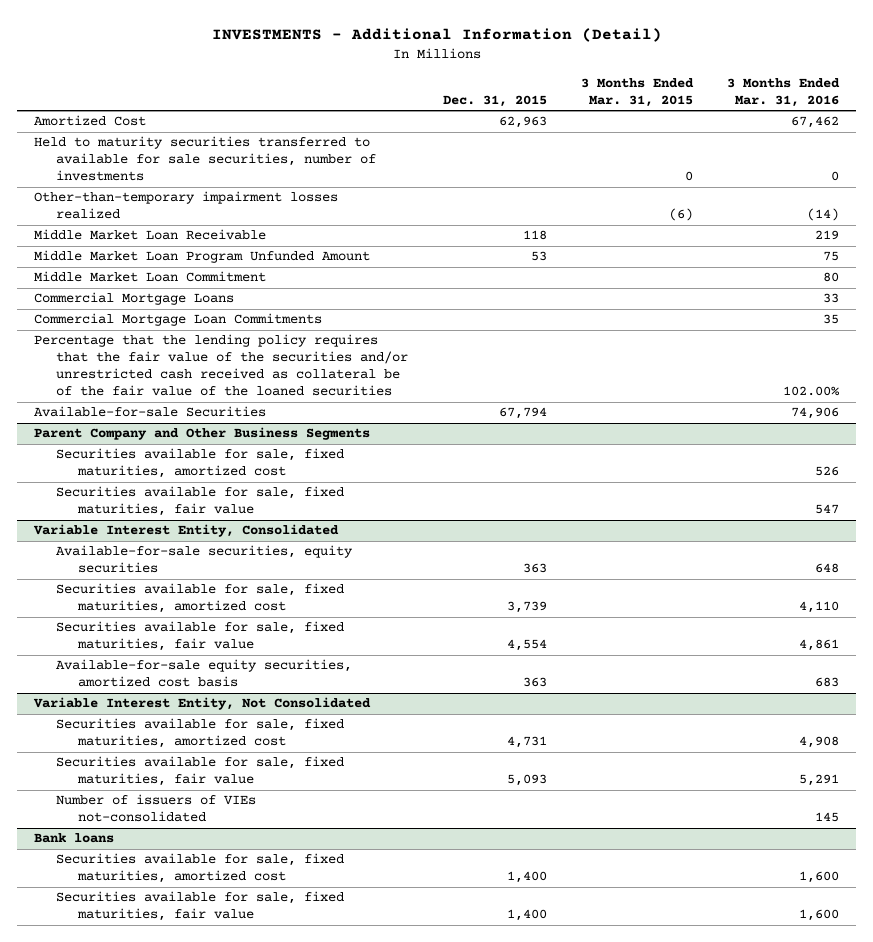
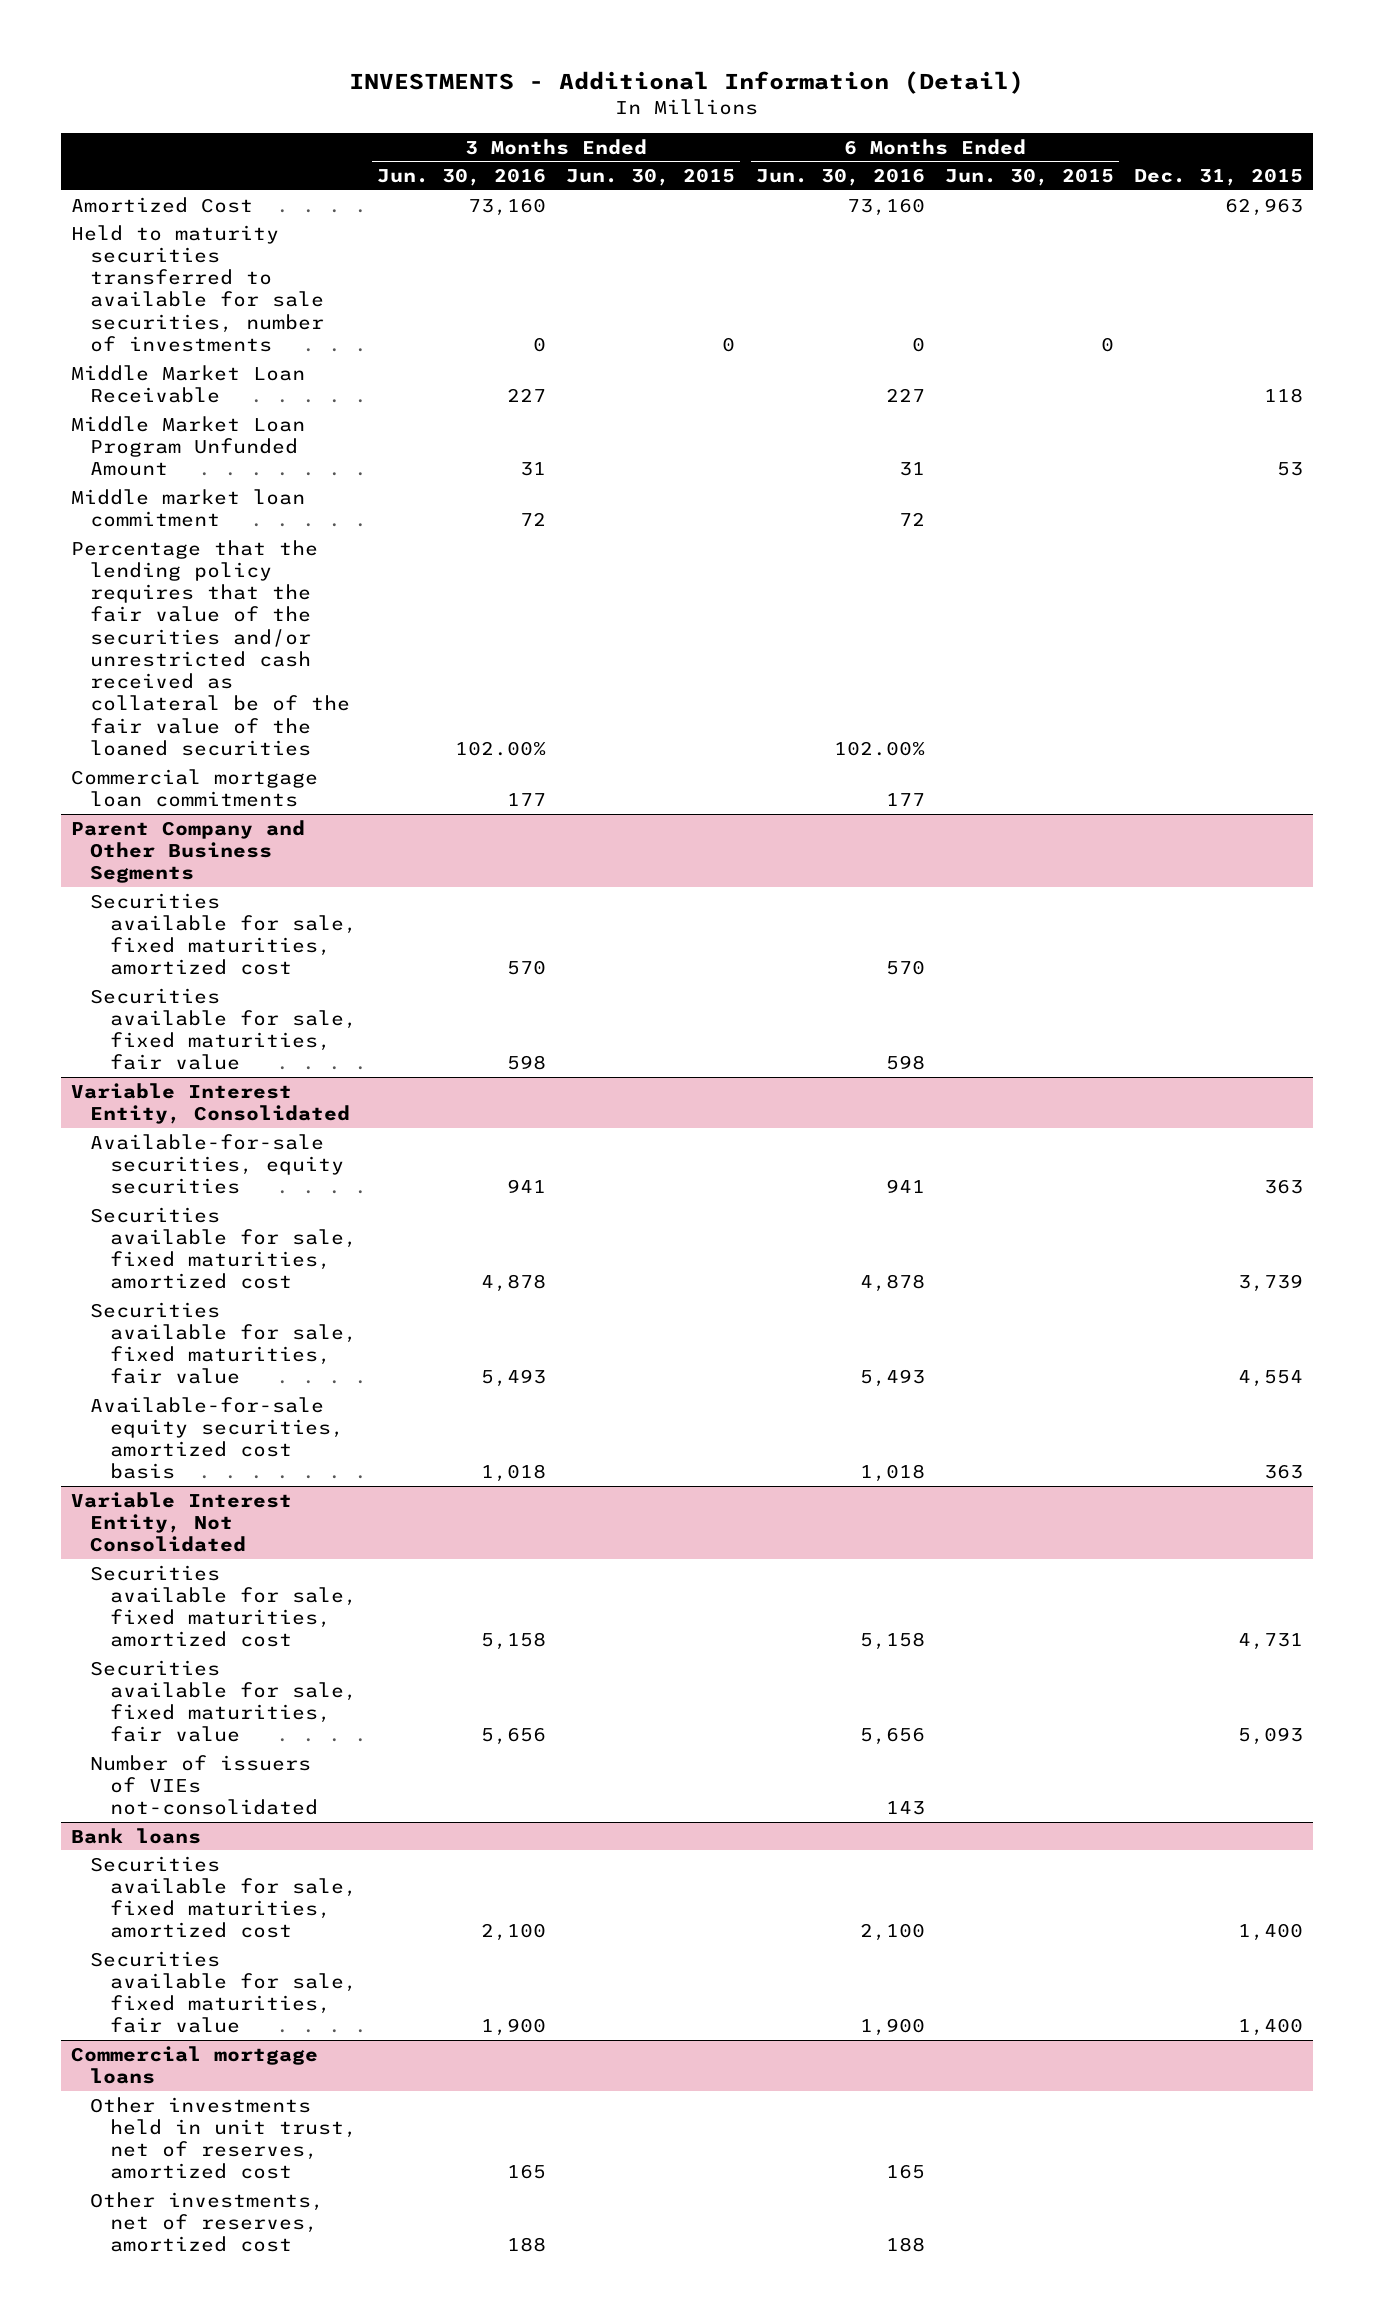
- | Dec. 31, 2015 | 3 Months Ended Mar. 31, 2015 | 3 Months Ended Mar. 31, 2016
+ | 3 Months Ended Jun. 30, 2016 | 3 Months Ended Jun. 30, 2015 | 6 Months Ended Jun. 30, 2016 | 6 Months Ended Jun. 30, 2015 | Dec. 31, 2015
- Other-than-temporary impairment losses realized | | (6) | (14)
- Middle Market Loan Commitment | | | 80
- Commercial Mortgage Loans | | | 33
- Commercial Mortgage Loan Commitments | | | 35
+ Middle market loan commitment | 72 | | 72 | |
- Available-for-sale Securities | 67,794 | | 74,906
+ Commercial mortgage loan commitments | 177 | | 177 | |
+ Commercial mortgage loans
+ Other investments held in unit trust, net of reserves, amortized cost | 165 | | 165 | |
+ Other investments, net of reserves, amortized cost | 188 | | 188 | |

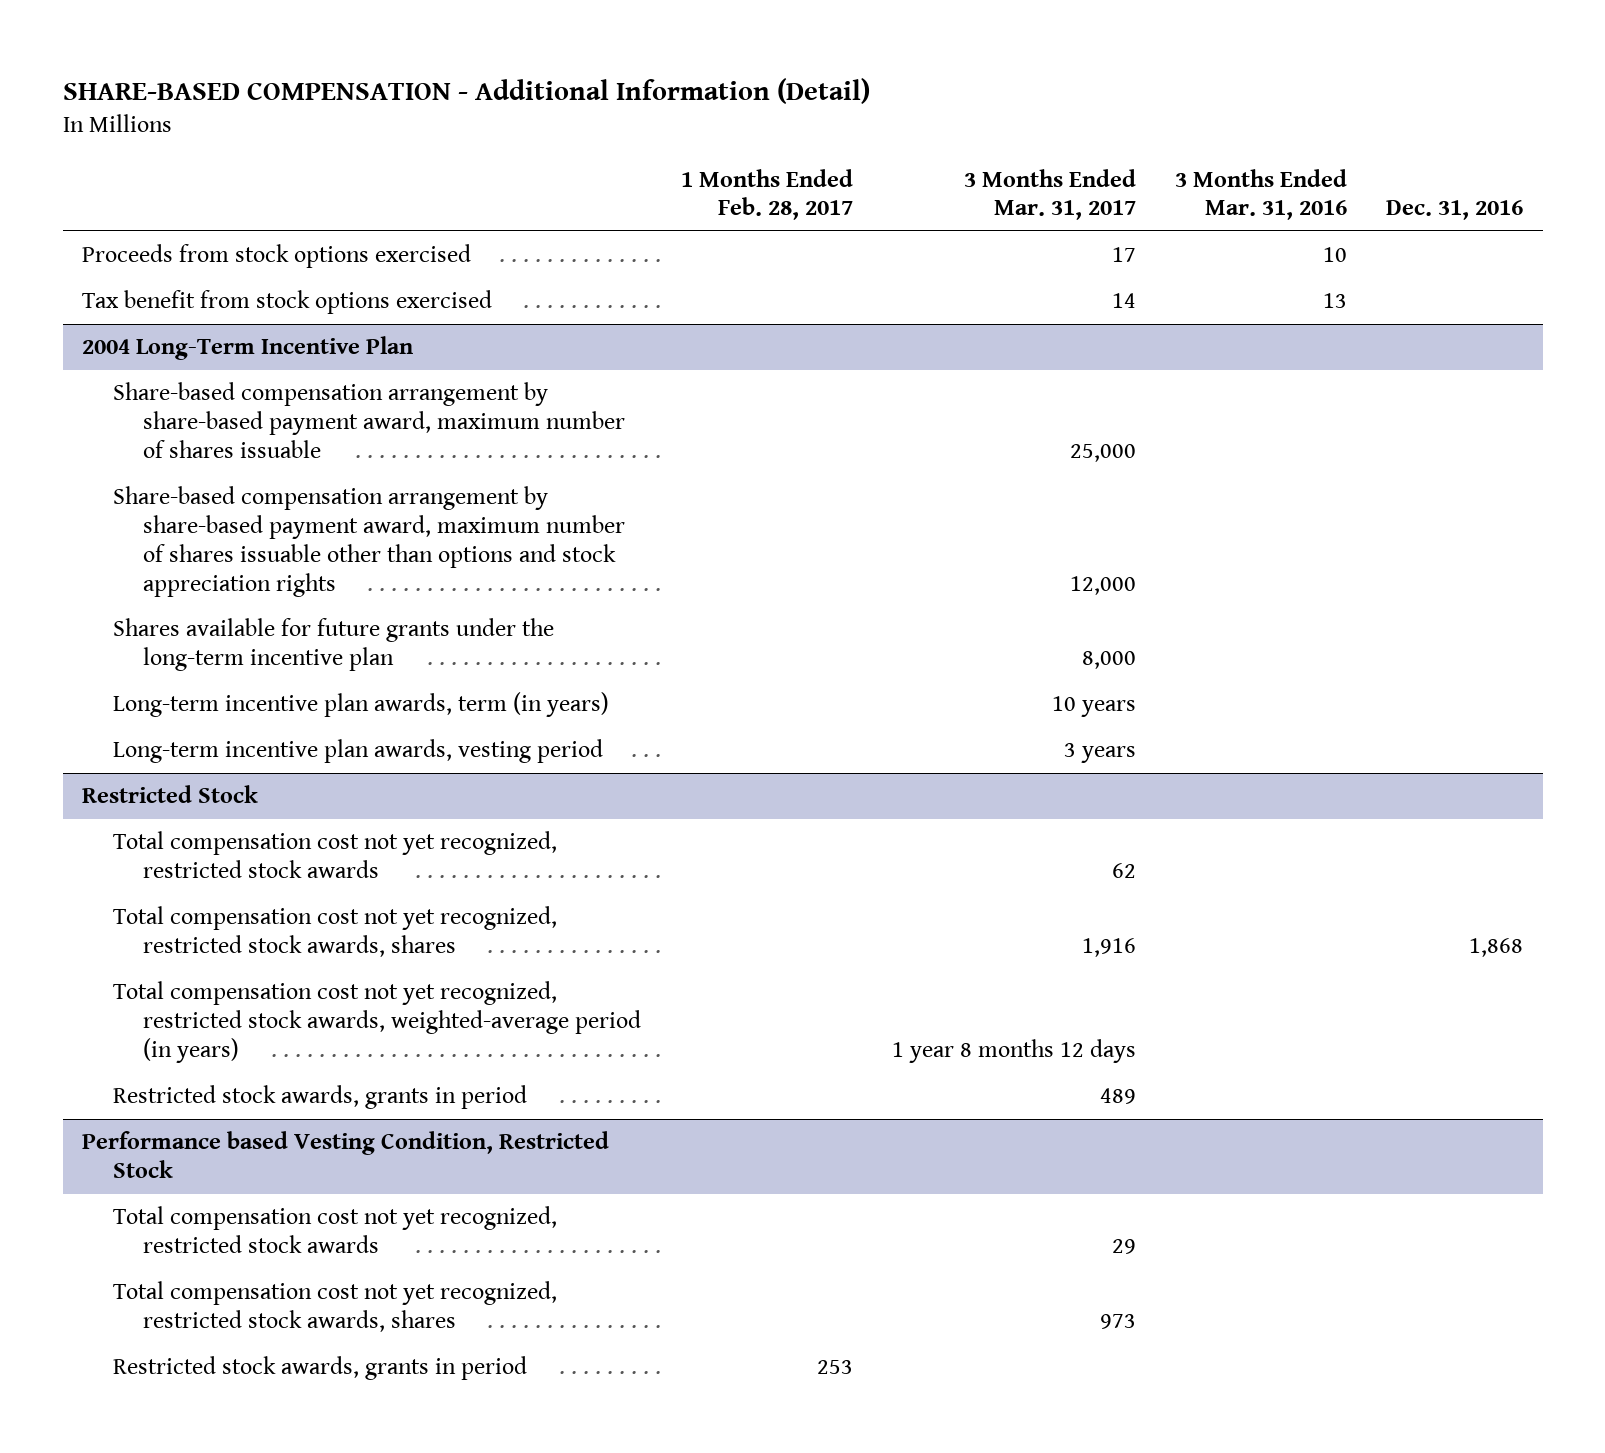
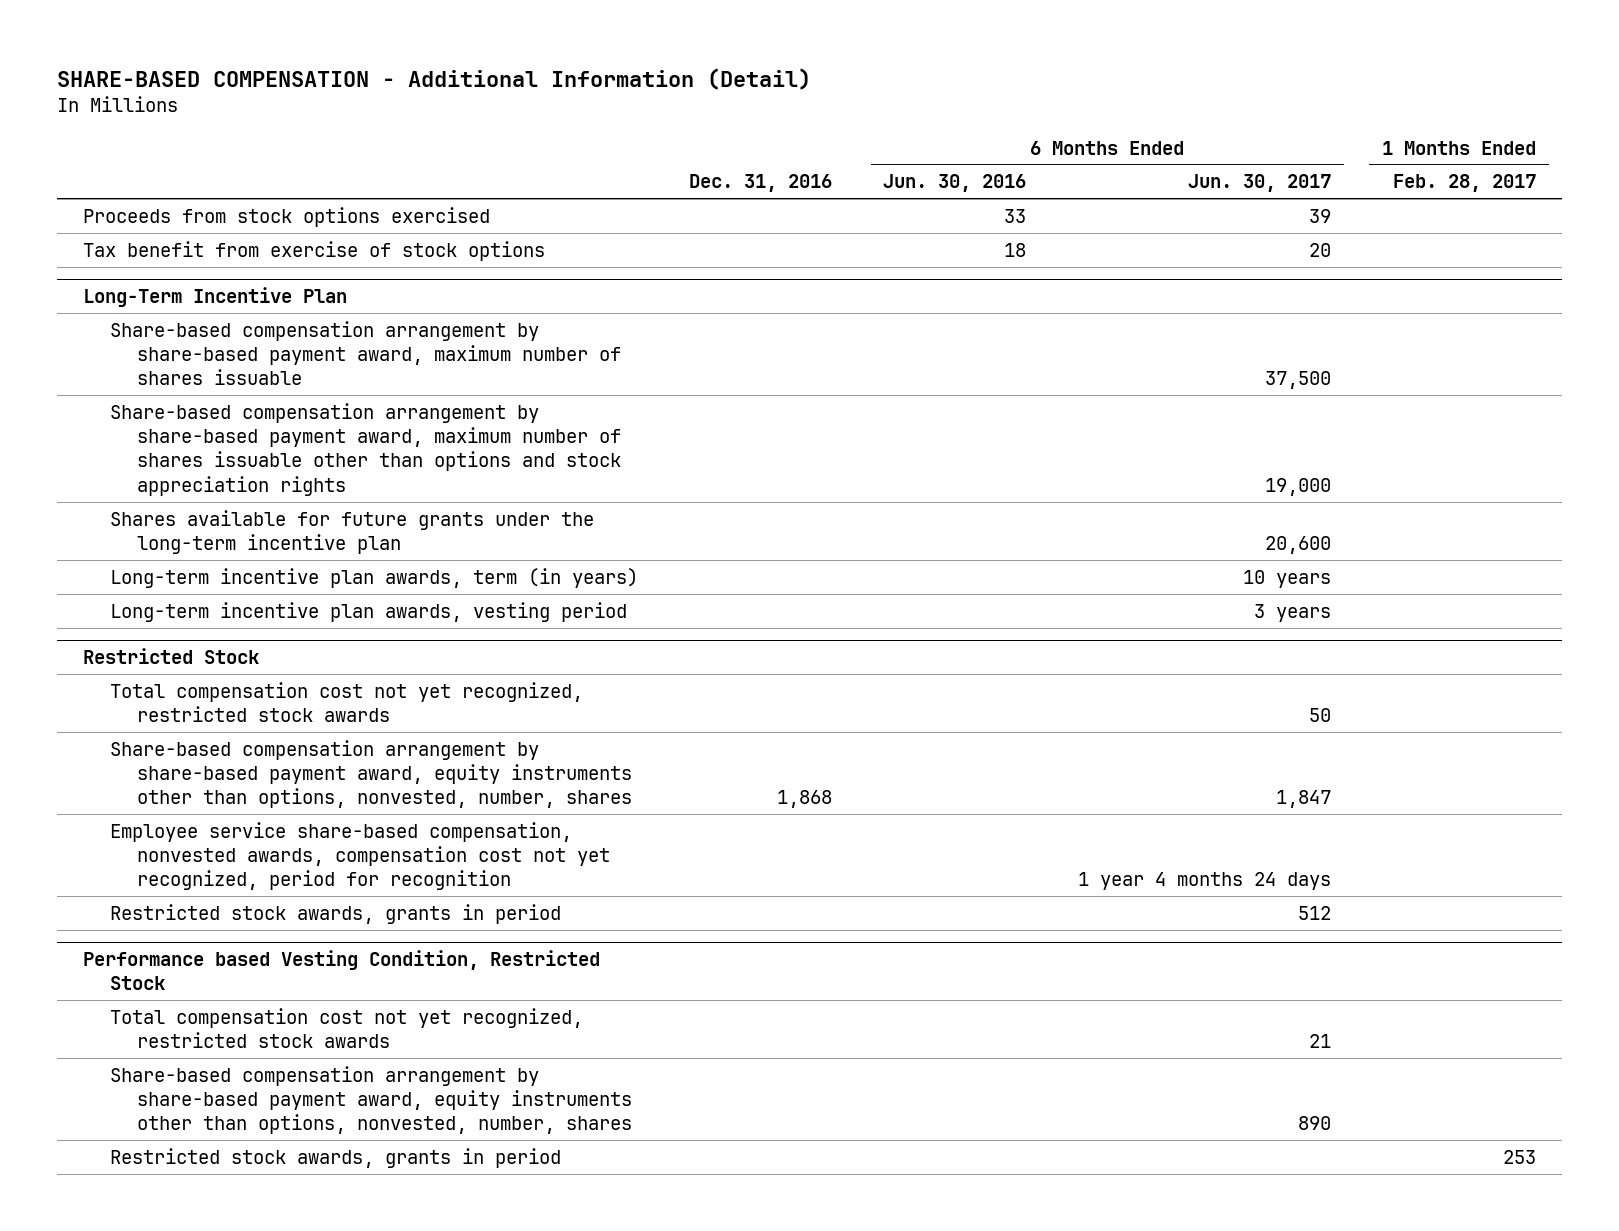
- | 1 Months Ended Feb. 28, 2017 | 3 Months Ended Mar. 31, 2017 | 3 Months Ended Mar. 31, 2016 | Dec. 31, 2016
+ | Dec. 31, 2016 | 6 Months Ended Jun. 30, 2016 | 6 Months Ended Jun. 30, 2017 | 1 Months Ended Feb. 28, 2017
- Tax benefit from stock options exercised | | 14 | 13 |
- 2004 Long-Term Incentive Plan
+ Tax benefit from exercise of stock options | | 18 | 20 |
+ Long-Term Incentive Plan
@ Restricted Stock
- Total compensation cost not yet recognized, restricted stock awards, shares | | 1,916 | | 1,868
- Total compensation cost not yet recognized, restricted stock awards, weighted-average period (in years) | | 1 year 8 months 12 days | |
+ Share-based compensation arrangement by share-based payment award, equity instruments other than options, nonvested, number, shares | 1,868 | | 1,847 |
+ Employee service share-based compensation, nonvested awards, compensation cost not yet recognized, period for recognition | | | 1 year 4 months 24 days |
@ Performance based Vesting Condition, Restricted Stock
- Total compensation cost not yet recognized, restricted stock awards, shares | | 973 | |
+ Share-based compensation arrangement by share-based payment award, equity instruments other than options, nonvested, number, shares | | | 890 |

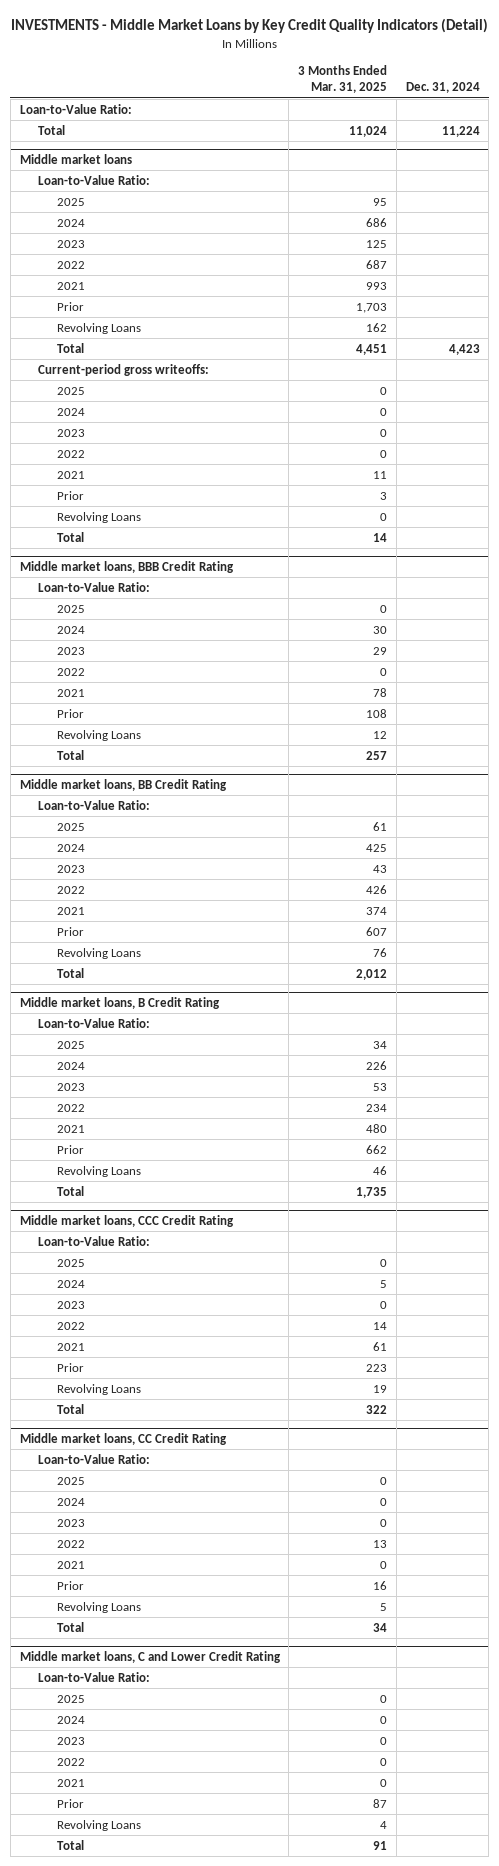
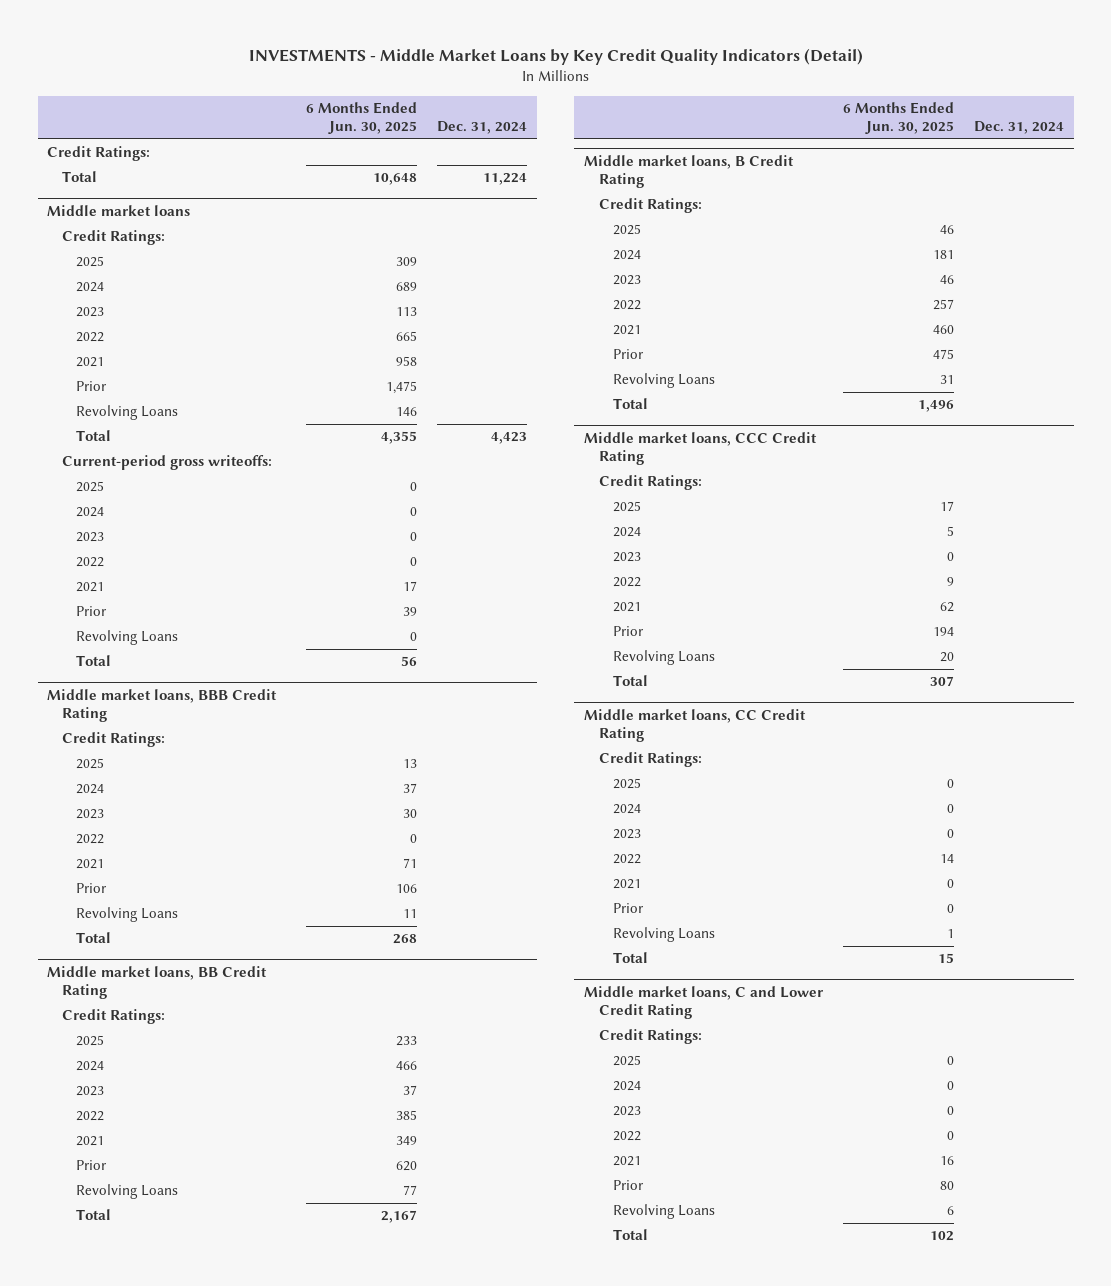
- | 3 Months Ended Mar. 31, 2025 | Dec. 31, 2024
+ | 6 Months Ended Jun. 30, 2025 | Dec. 31, 2024
- Loan-to-Value Ratio:
+ Credit Ratings:
@ Middle market loans
- Loan-to-Value Ratio:
+ Credit Ratings:
@ Middle market loans, BBB Credit Rating
- Loan-to-Value Ratio:
+ Credit Ratings:
@ Middle market loans, BB Credit Rating
- Loan-to-Value Ratio:
+ Credit Ratings:
@ Middle market loans, B Credit Rating
- Loan-to-Value Ratio:
+ Credit Ratings:
@ Middle market loans, CCC Credit Rating
- Loan-to-Value Ratio:
+ Credit Ratings:
@ Middle market loans, CC Credit Rating
- Loan-to-Value Ratio:
+ Credit Ratings:
@ Middle market loans, C and Lower Credit Rating
- Loan-to-Value Ratio:
+ Credit Ratings:

